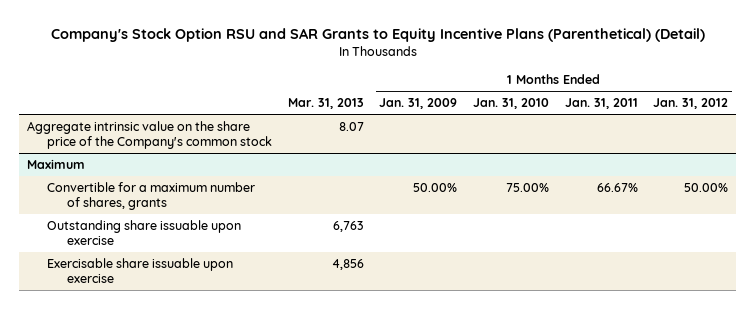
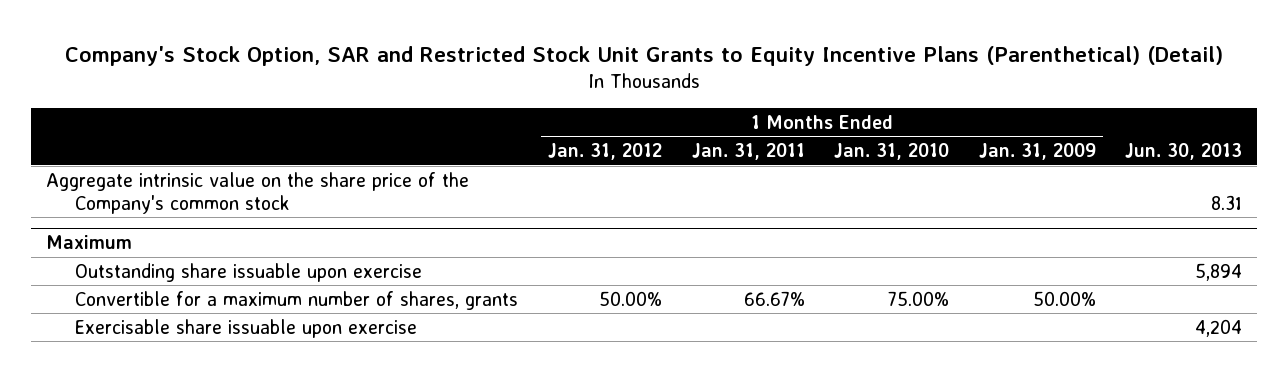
- Company's Stock Option RSU and SAR Grants to Equity Incentive Plans (Parenthetical) (Detail)
+ Company's Stock Option, SAR and Restricted Stock Unit Grants to Equity Incentive Plans (Parenthetical) (Detail)
- | Mar. 31, 2013 | 1 Months Ended Jan. 31, 2009 | 1 Months Ended Jan. 31, 2010 | 1 Months Ended Jan. 31, 2011 | 1 Months Ended Jan. 31, 2012
+ | 1 Months Ended Jan. 31, 2012 | 1 Months Ended Jan. 31, 2011 | 1 Months Ended Jan. 31, 2010 | 1 Months Ended Jan. 31, 2009 | Jun. 30, 2013
@ Maximum
moved down: Convertible for a maximum number of shares, grants | 50.00% | 66.67% | 75.00% | 50.00% |

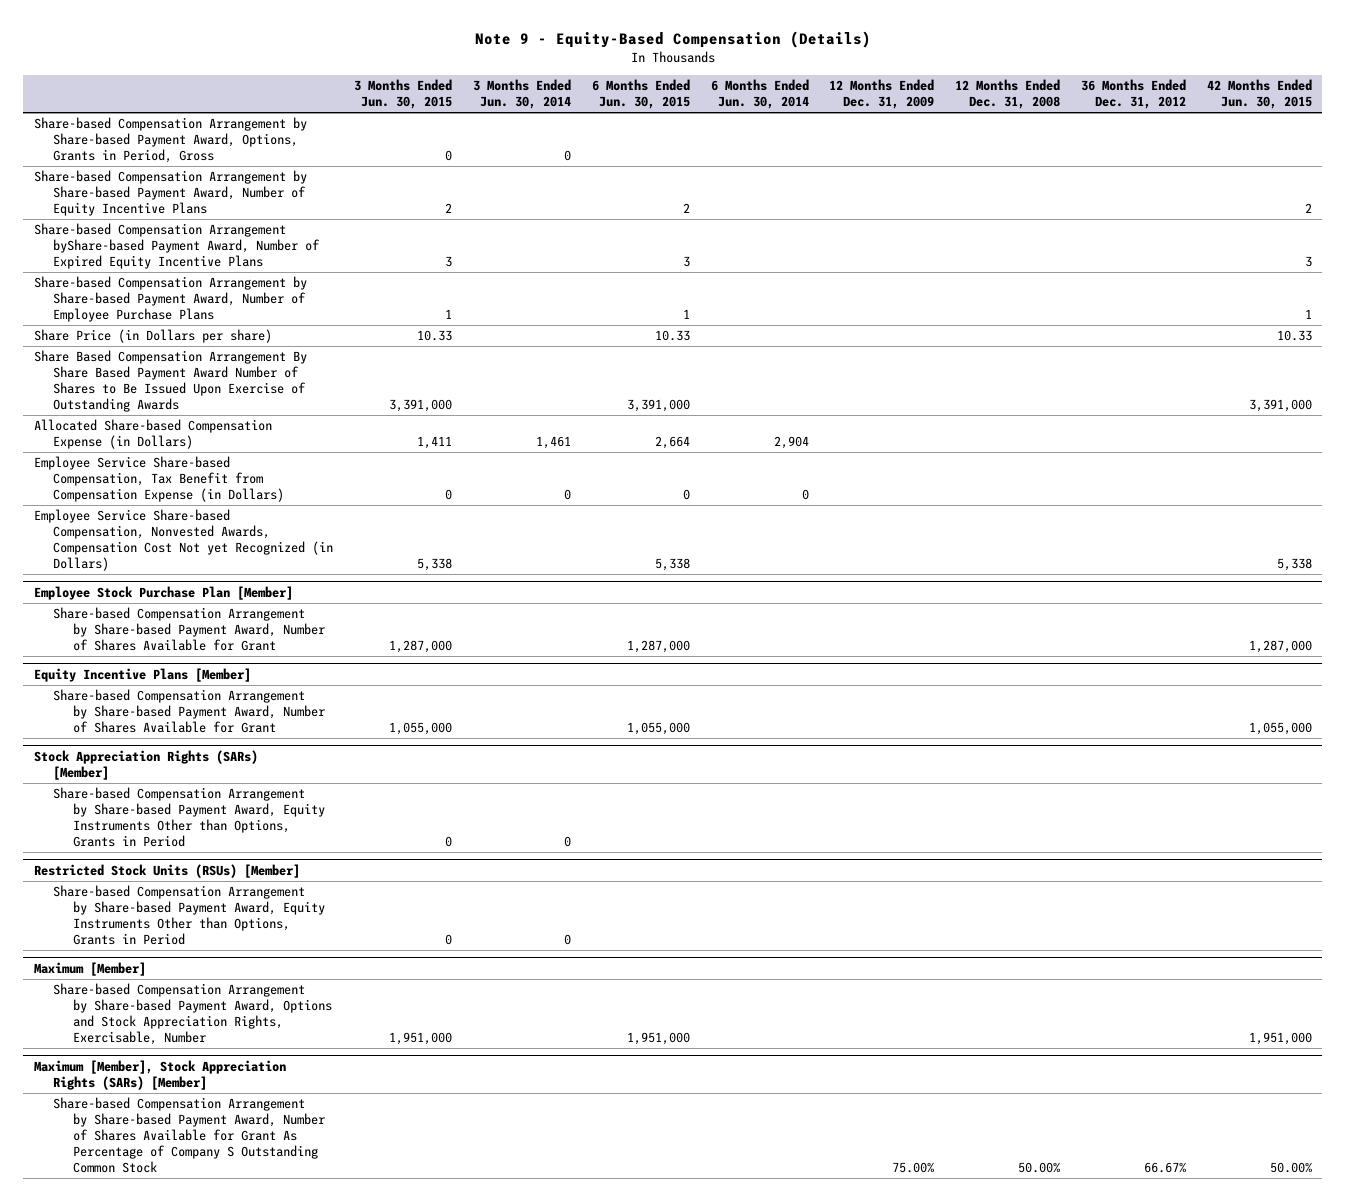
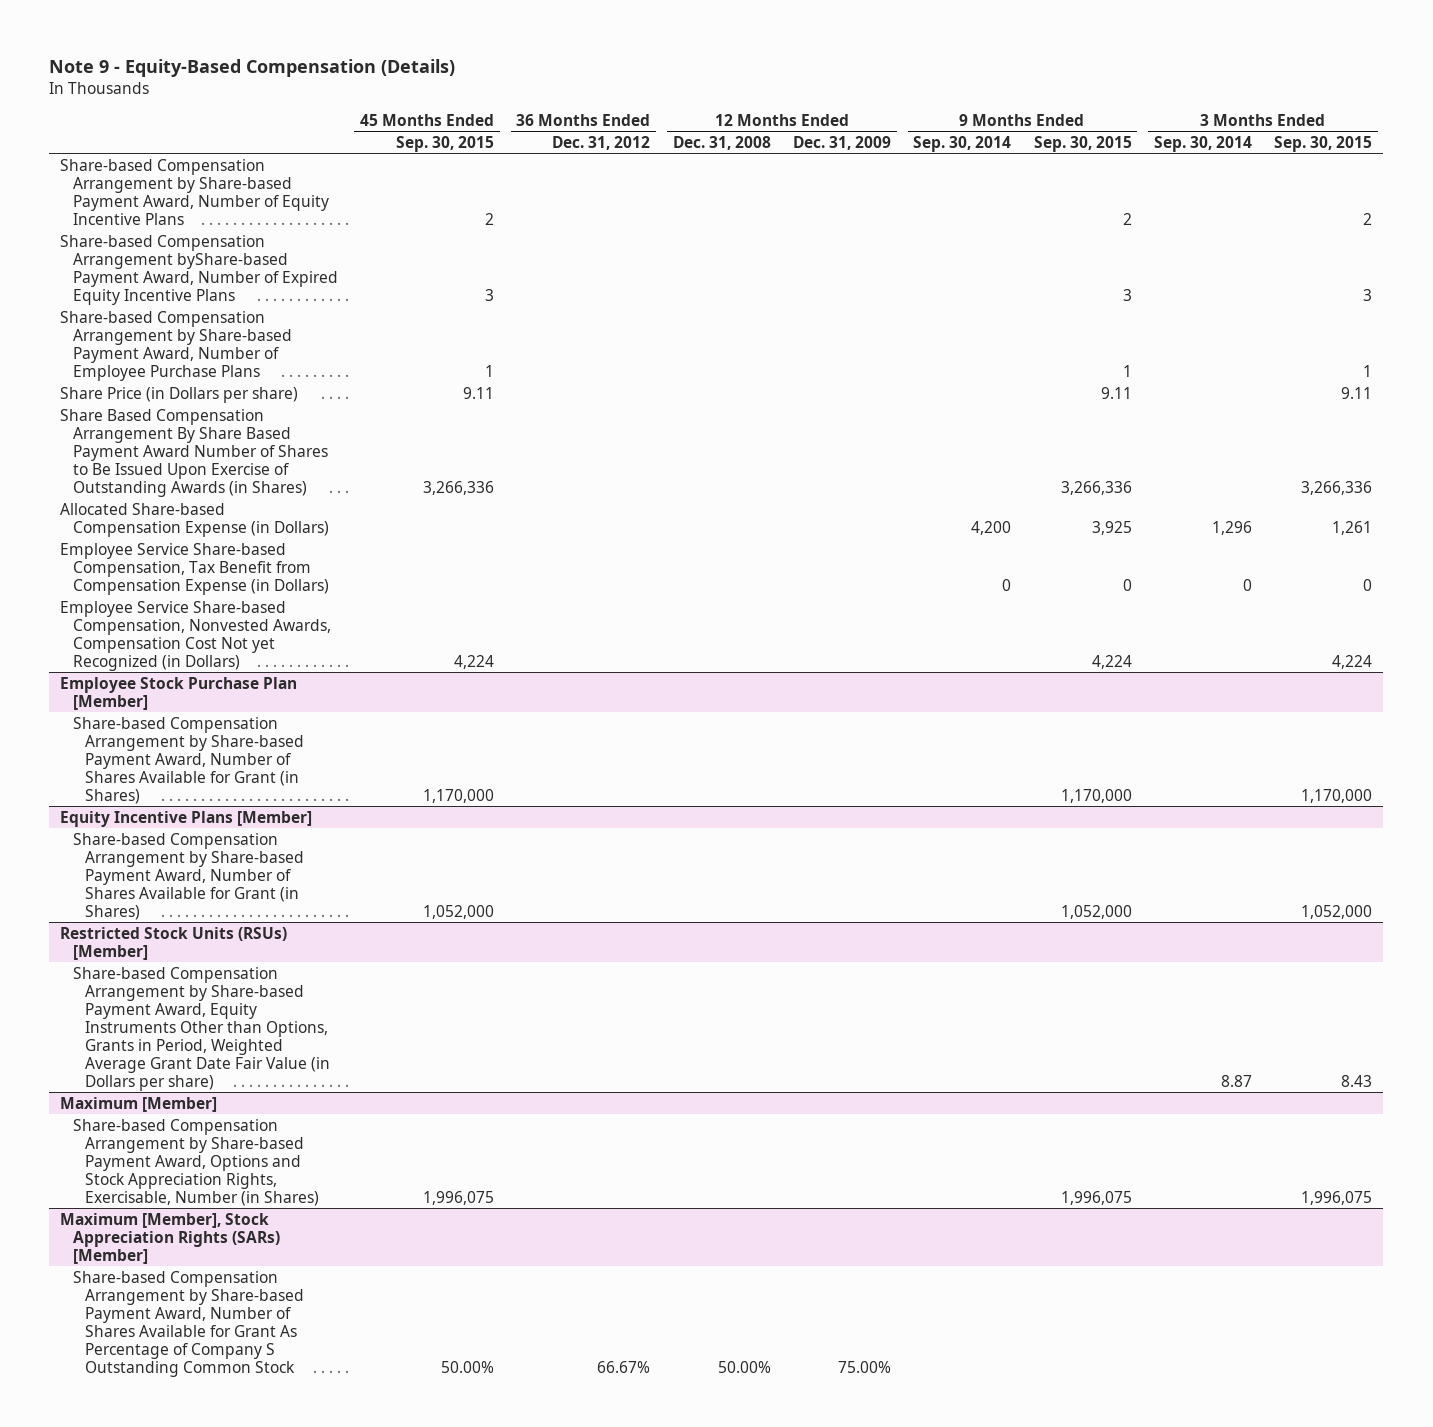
- | 3 Months Ended Jun. 30, 2015 | 3 Months Ended Jun. 30, 2014 | 6 Months Ended Jun. 30, 2015 | 6 Months Ended Jun. 30, 2014 | 12 Months Ended Dec. 31, 2009 | 12 Months Ended Dec. 31, 2008 | 36 Months Ended Dec. 31, 2012 | 42 Months Ended Jun. 30, 2015
+ | 45 Months Ended Sep. 30, 2015 | 36 Months Ended Dec. 31, 2012 | 12 Months Ended Dec. 31, 2008 | 12 Months Ended Dec. 31, 2009 | 9 Months Ended Sep. 30, 2014 | 9 Months Ended Sep. 30, 2015 | 3 Months Ended Sep. 30, 2014 | 3 Months Ended Sep. 30, 2015
- Share-based Compensation Arrangement by Share-based Payment Award, Options, Grants in Period, Gross | 0 | 0 | | | | | |
- Share Based Compensation Arrangement By Share Based Payment Award Number of Shares to Be Issued Upon Exercise of Outstanding Awards | 3,391,000 | | 3,391,000 | | | | | 3,391,000
+ Share Based Compensation Arrangement By Share Based Payment Award Number of Shares to Be Issued Upon Exercise of Outstanding Awards (in Shares) | 3,266,336 | | | | | 3,266,336 | | 3,266,336
@ Employee Stock Purchase Plan [Member]
- Share-based Compensation Arrangement by Share-based Payment Award, Number of Shares Available for Grant | 1,287,000 | | 1,287,000 | | | | | 1,287,000
+ Share-based Compensation Arrangement by Share-based Payment Award, Number of Shares Available for Grant (in Shares) | 1,170,000 | | | | | 1,170,000 | | 1,170,000
@ Equity Incentive Plans [Member]
- Share-based Compensation Arrangement by Share-based Payment Award, Number of Shares Available for Grant | 1,055,000 | | 1,055,000 | | | | | 1,055,000
- Stock Appreciation Rights (SARs) [Member]
- Share-based Compensation Arrangement by Share-based Payment Award, Equity Instruments Other than Options, Grants in Period | 0 | 0 | | | | | |
@ Equity Incentive Plans [Member]
+ Share-based Compensation Arrangement by Share-based Payment Award, Number of Shares Available for Grant (in Shares) | 1,052,000 | | | | | 1,052,000 | | 1,052,000
@ Restricted Stock Units (RSUs) [Member]
- Share-based Compensation Arrangement by Share-based Payment Award, Equity Instruments Other than Options, Grants in Period | 0 | 0 | | | | | |
+ Share-based Compensation Arrangement by Share-based Payment Award, Equity Instruments Other than Options, Grants in Period, Weighted Average Grant Date Fair Value (in Dollars per share) | | | | | | | 8.87 | 8.43
@ Maximum [Member]
- Share-based Compensation Arrangement by Share-based Payment Award, Options and Stock Appreciation Rights, Exercisable, Number | 1,951,000 | | 1,951,000 | | | | | 1,951,000
+ Share-based Compensation Arrangement by Share-based Payment Award, Options and Stock Appreciation Rights, Exercisable, Number (in Shares) | 1,996,075 | | | | | 1,996,075 | | 1,996,075

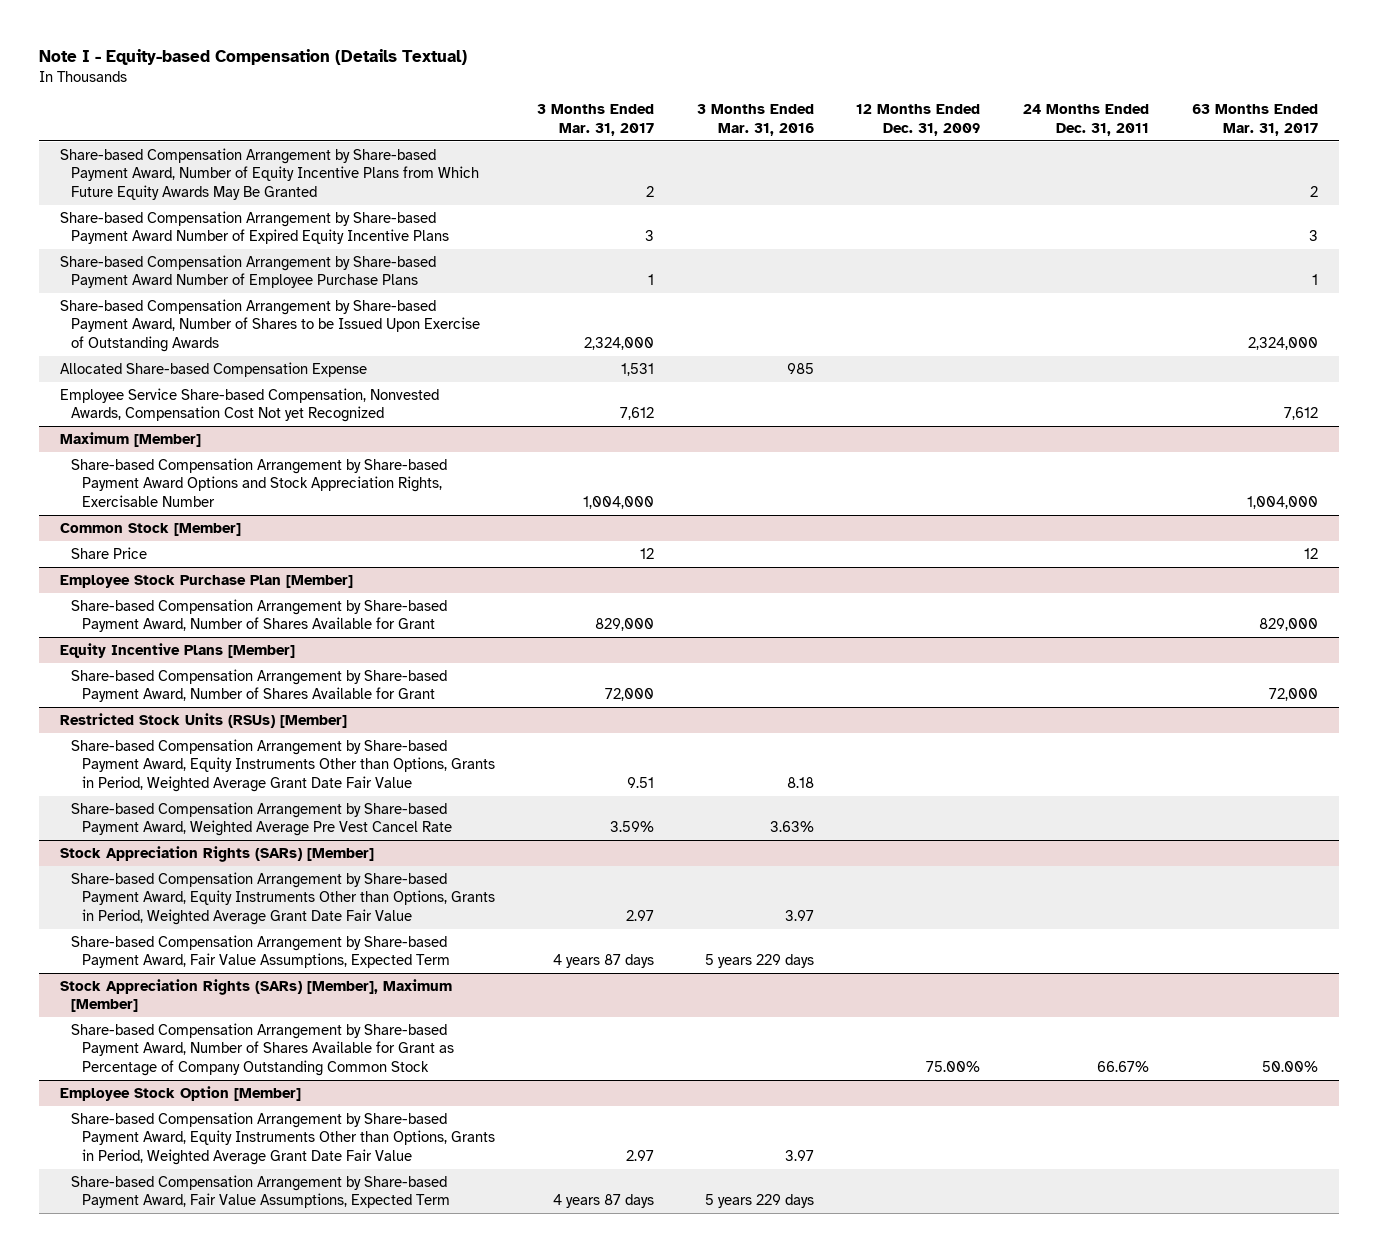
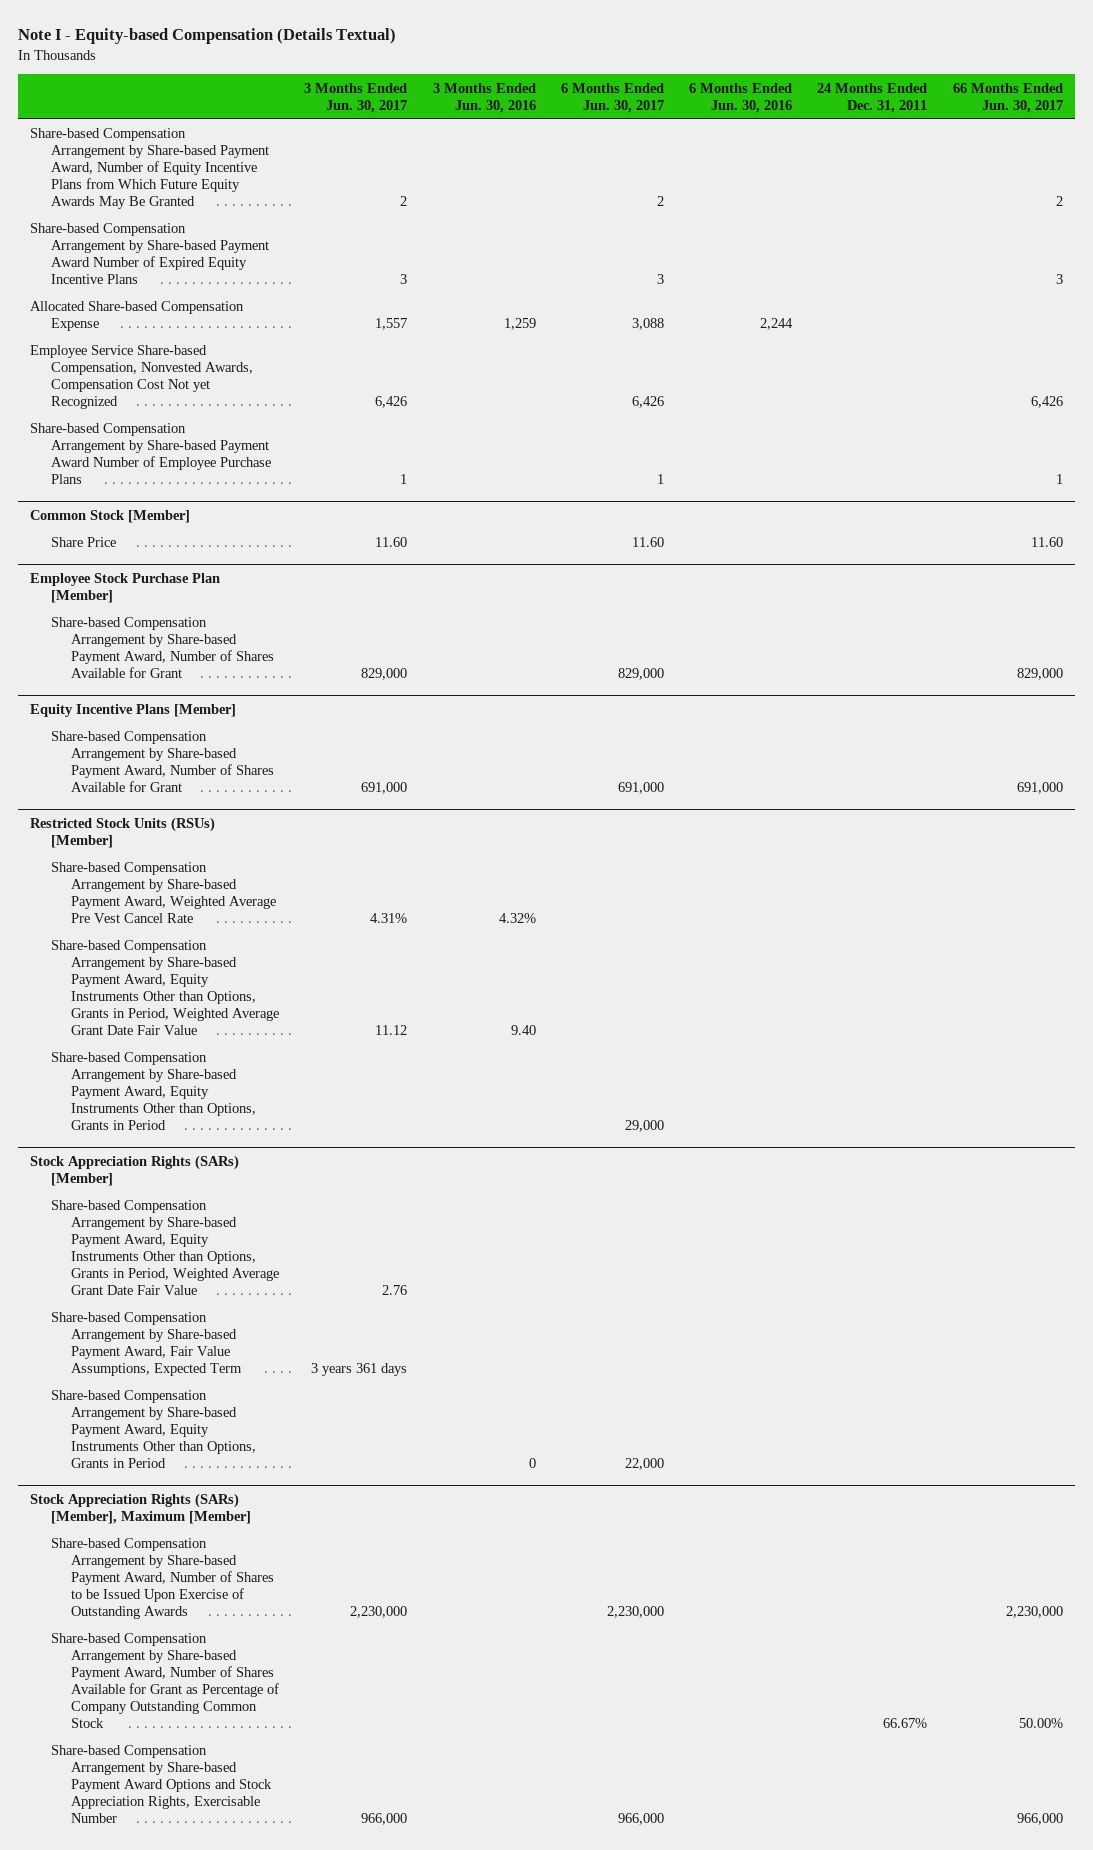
- | 3 Months Ended Mar. 31, 2017 | 3 Months Ended Mar. 31, 2016 | 12 Months Ended Dec. 31, 2009 | 24 Months Ended Dec. 31, 2011 | 63 Months Ended Mar. 31, 2017
+ | 3 Months Ended Jun. 30, 2017 | 3 Months Ended Jun. 30, 2016 | 6 Months Ended Jun. 30, 2017 | 6 Months Ended Jun. 30, 2016 | 24 Months Ended Dec. 31, 2011 | 66 Months Ended Jun. 30, 2017
- Share-based Compensation Arrangement by Share-based Payment Award, Number of Shares to be Issued Upon Exercise of Outstanding Awards | 2,324,000 | | | | 2,324,000
- Maximum [Member]
- Share-based Compensation Arrangement by Share-based Payment Award Options and Stock Appreciation Rights, Exercisable Number | 1,004,000 | | | | 1,004,000
moved down: Share-based Compensation Arrangement by Share-based Payment Award Number of Employee Purchase Plans | 1 | | 1 | | | 1
@ Restricted Stock Units (RSUs) [Member]
moved down: Share-based Compensation Arrangement by Share-based Payment Award, Equity Instruments Other than Options, Grants in Period, Weighted Average Grant Date Fair Value | 11.12 | 9.40 | | | |
+ Share-based Compensation Arrangement by Share-based Payment Award, Equity Instruments Other than Options, Grants in Period | | | 29,000 | | |
@ Stock Appreciation Rights (SARs) [Member]
+ Share-based Compensation Arrangement by Share-based Payment Award, Equity Instruments Other than Options, Grants in Period | | 0 | 22,000 | | |
@ Stock Appreciation Rights (SARs) [Member], Maximum [Member]
+ Share-based Compensation Arrangement by Share-based Payment Award, Number of Shares to be Issued Upon Exercise of Outstanding Awards | 2,230,000 | | 2,230,000 | | | 2,230,000
- Employee Stock Option [Member]
- Share-based Compensation Arrangement by Share-based Payment Award, Equity Instruments Other than Options, Grants in Period, Weighted Average Grant Date Fair Value | 2.97 | 3.97 | | |
- Share-based Compensation Arrangement by Share-based Payment Award, Fair Value Assumptions, Expected Term | 4 years 87 days | 5 years 229 days | | |
@ Stock Appreciation Rights (SARs) [Member], Maximum [Member]
+ Share-based Compensation Arrangement by Share-based Payment Award Options and Stock Appreciation Rights, Exercisable Number | 966,000 | | 966,000 | | | 966,000

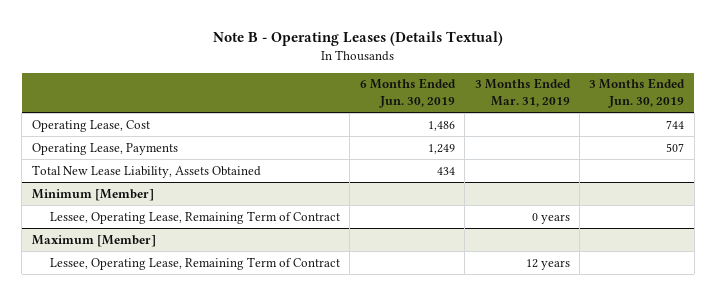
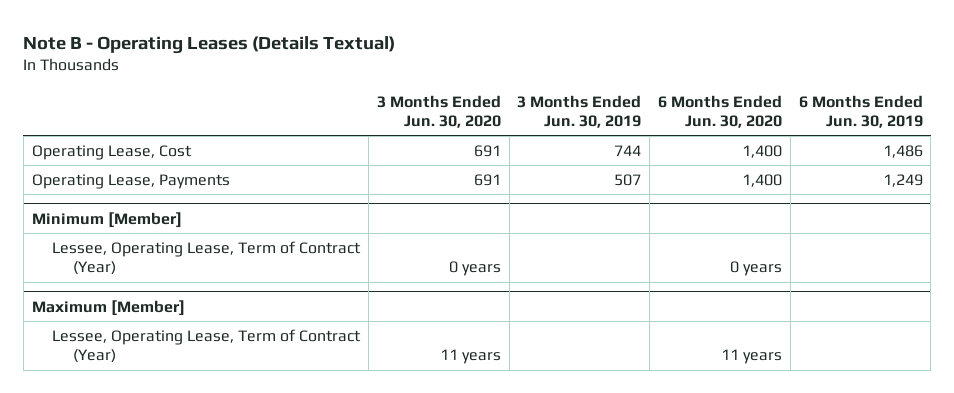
- | 6 Months Ended Jun. 30, 2019 | 3 Months Ended Mar. 31, 2019 | 3 Months Ended Jun. 30, 2019
+ | 3 Months Ended Jun. 30, 2020 | 3 Months Ended Jun. 30, 2019 | 6 Months Ended Jun. 30, 2020 | 6 Months Ended Jun. 30, 2019
- Total New Lease Liability, Assets Obtained | 434 | |
@ Minimum [Member]
- Lessee, Operating Lease, Remaining Term of Contract | | 0 years |
+ Lessee, Operating Lease, Term of Contract (Year) | 0 years | | 0 years |
@ Maximum [Member]
- Lessee, Operating Lease, Remaining Term of Contract | | 12 years |
+ Lessee, Operating Lease, Term of Contract (Year) | 11 years | | 11 years |

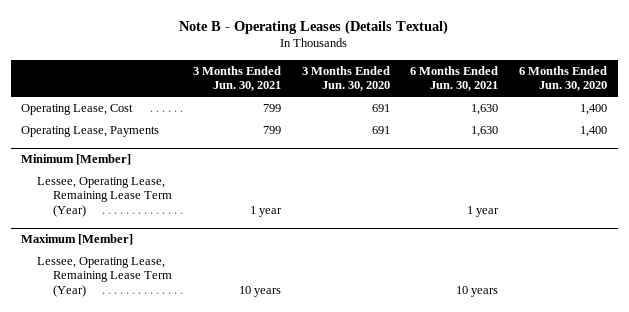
- | 3 Months Ended Jun. 30, 2020 | 3 Months Ended Jun. 30, 2019 | 6 Months Ended Jun. 30, 2020 | 6 Months Ended Jun. 30, 2019
+ | 3 Months Ended Jun. 30, 2021 | 3 Months Ended Jun. 30, 2020 | 6 Months Ended Jun. 30, 2021 | 6 Months Ended Jun. 30, 2020
@ Minimum [Member]
- Lessee, Operating Lease, Term of Contract (Year) | 0 years | | 0 years |
+ Lessee, Operating Lease, Remaining Lease Term (Year) | 1 year | | 1 year |
@ Maximum [Member]
- Lessee, Operating Lease, Term of Contract (Year) | 11 years | | 11 years |
+ Lessee, Operating Lease, Remaining Lease Term (Year) | 10 years | | 10 years |

